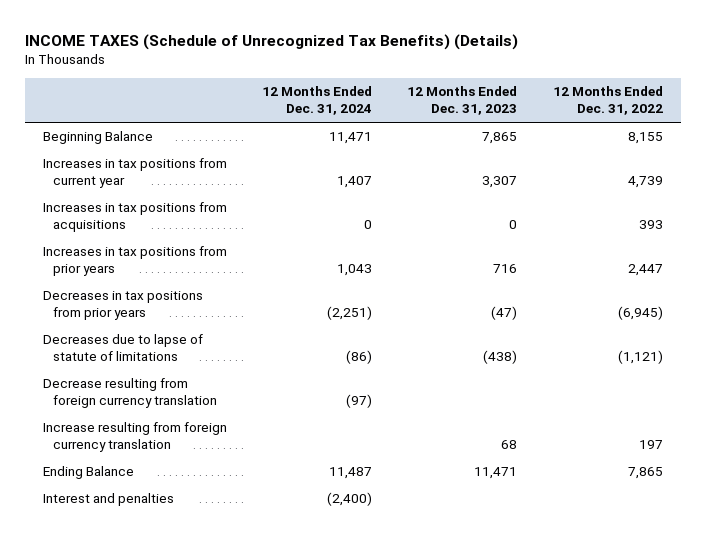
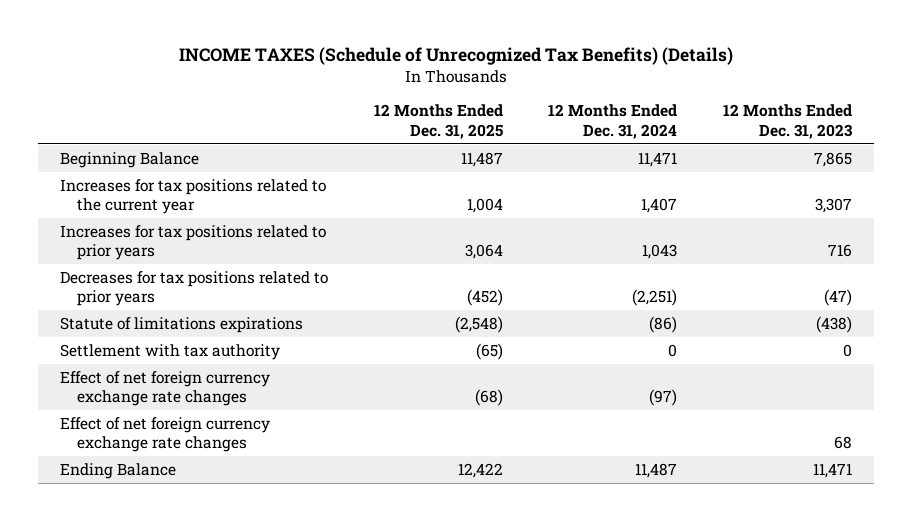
- | 12 Months Ended Dec. 31, 2024 | 12 Months Ended Dec. 31, 2023 | 12 Months Ended Dec. 31, 2022
+ | 12 Months Ended Dec. 31, 2025 | 12 Months Ended Dec. 31, 2024 | 12 Months Ended Dec. 31, 2023
- Increases in tax positions from current year | 1,407 | 3,307 | 4,739
- Increases in tax positions from acquisitions | 0 | 0 | 393
- Increases in tax positions from prior years | 1,043 | 716 | 2,447
- Decreases in tax positions from prior years | (2,251) | (47) | (6,945)
- Decreases due to lapse of statute of limitations | (86) | (438) | (1,121)
- Decrease resulting from foreign currency translation | (97) | |
- Increase resulting from foreign currency translation | | 68 | 197
+ Increases for tax positions related to the current year | 1,004 | 1,407 | 3,307
+ Increases for tax positions related to prior years | 3,064 | 1,043 | 716
+ Decreases for tax positions related to prior years | (452) | (2,251) | (47)
+ Statute of limitations expirations | (2,548) | (86) | (438)
+ Settlement with tax authority | (65) | 0 | 0
+ Effect of net foreign currency exchange rate changes | (68) | (97) |
+ Effect of net foreign currency exchange rate changes | | | 68
- Interest and penalties | (2,400) | |

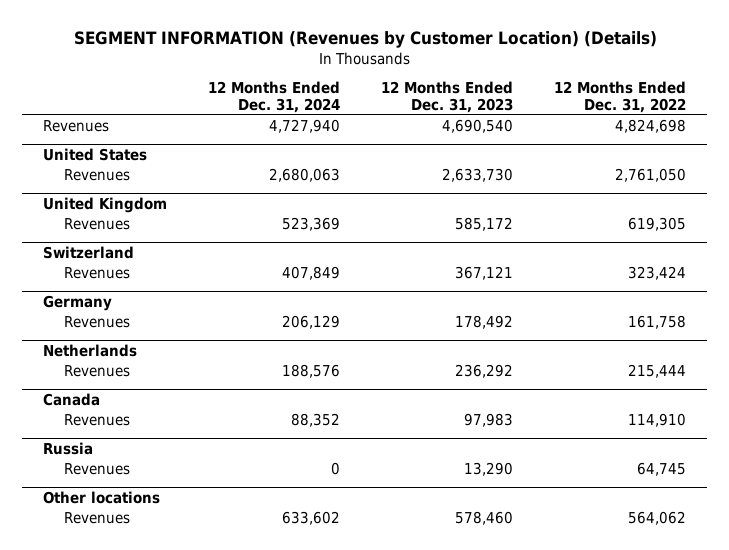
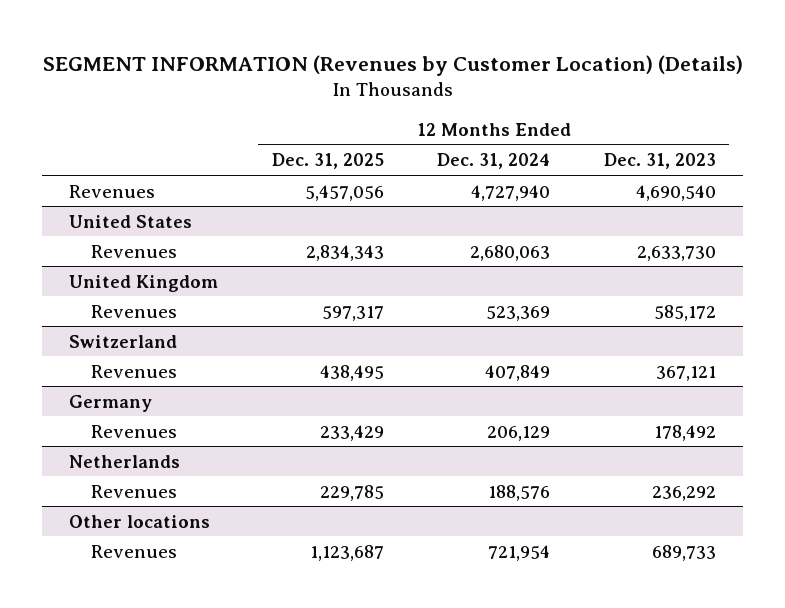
- | 12 Months Ended Dec. 31, 2024 | 12 Months Ended Dec. 31, 2023 | 12 Months Ended Dec. 31, 2022
+ | 12 Months Ended Dec. 31, 2025 | 12 Months Ended Dec. 31, 2024 | 12 Months Ended Dec. 31, 2023
- Canada
- Revenues | 88,352 | 97,983 | 114,910
- Russia
- Revenues | 0 | 13,290 | 64,745
@ Other locations
- Revenues | 633,602 | 578,460 | 564,062
+ Revenues | 1,123,687 | 721,954 | 689,733

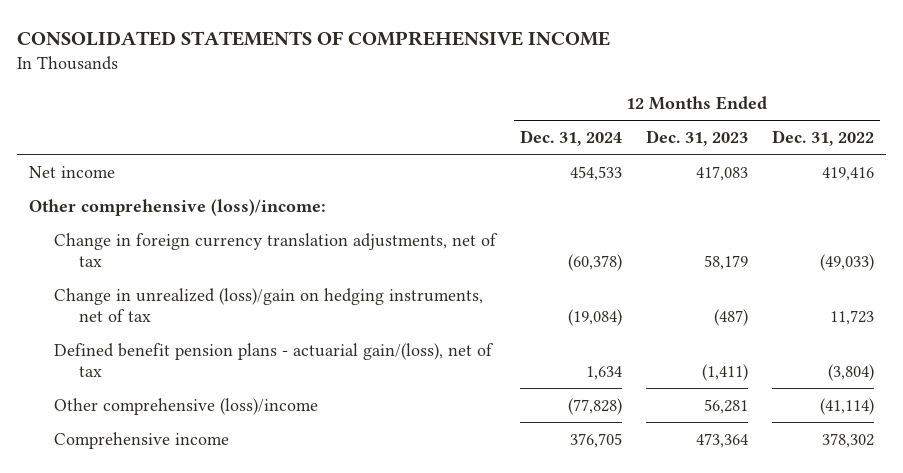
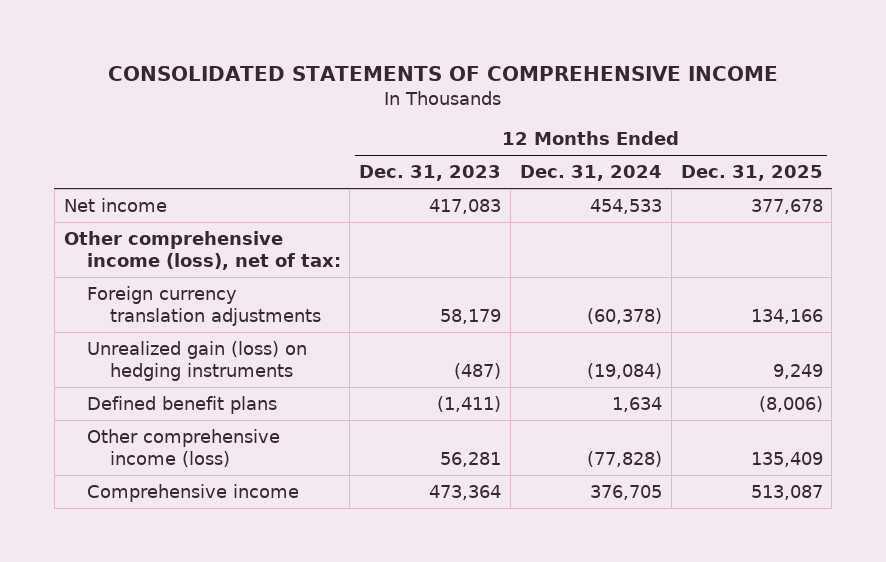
- | 12 Months Ended Dec. 31, 2024 | 12 Months Ended Dec. 31, 2023 | 12 Months Ended Dec. 31, 2022
+ | 12 Months Ended Dec. 31, 2023 | 12 Months Ended Dec. 31, 2024 | 12 Months Ended Dec. 31, 2025
- Other comprehensive (loss)/income:
- Change in foreign currency translation adjustments, net of tax | (60,378) | 58,179 | (49,033)
- Change in unrealized (loss)/gain on hedging instruments, net of tax | (19,084) | (487) | 11,723
- Defined benefit pension plans - actuarial gain/(loss), net of tax | 1,634 | (1,411) | (3,804)
- Other comprehensive (loss)/income | (77,828) | 56,281 | (41,114)
+ Other comprehensive income (loss), net of tax:
+ Foreign currency translation adjustments | 58,179 | (60,378) | 134,166
+ Unrealized gain (loss) on hedging instruments | (487) | (19,084) | 9,249
+ Defined benefit plans | (1,411) | 1,634 | (8,006)
+ Other comprehensive income (loss) | 56,281 | (77,828) | 135,409

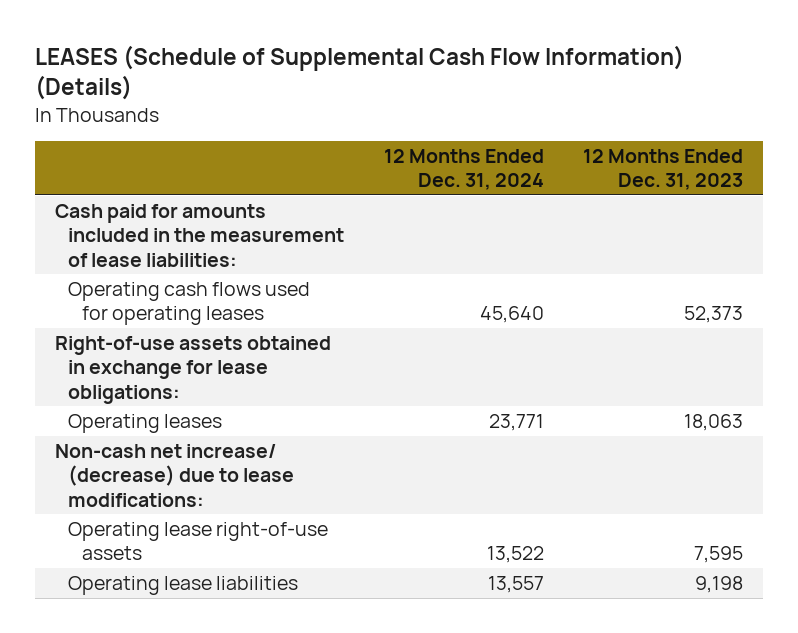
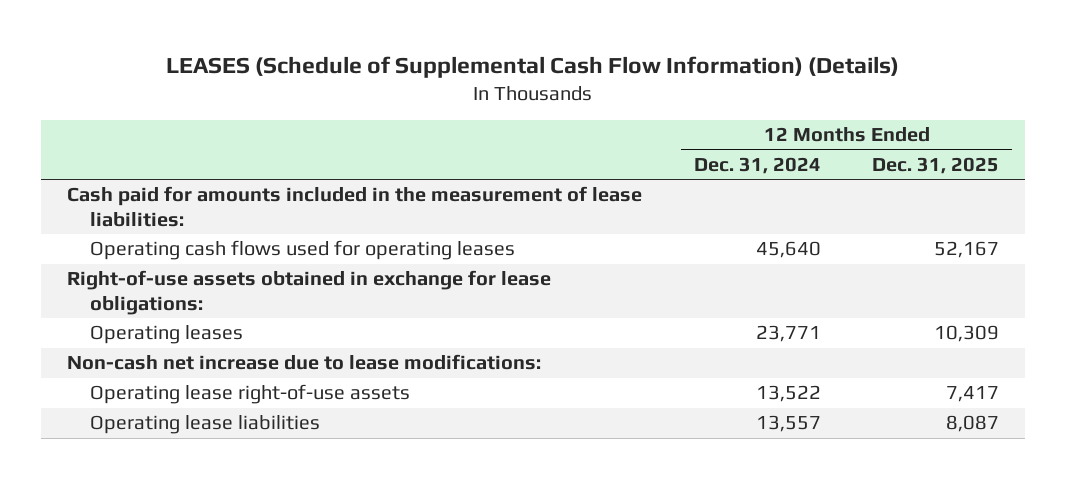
- | 12 Months Ended Dec. 31, 2024 | 12 Months Ended Dec. 31, 2023
+ | 12 Months Ended Dec. 31, 2024 | 12 Months Ended Dec. 31, 2025
- Non-cash net increase/ (decrease) due to lease modifications:
+ Non-cash net increase due to lease modifications:

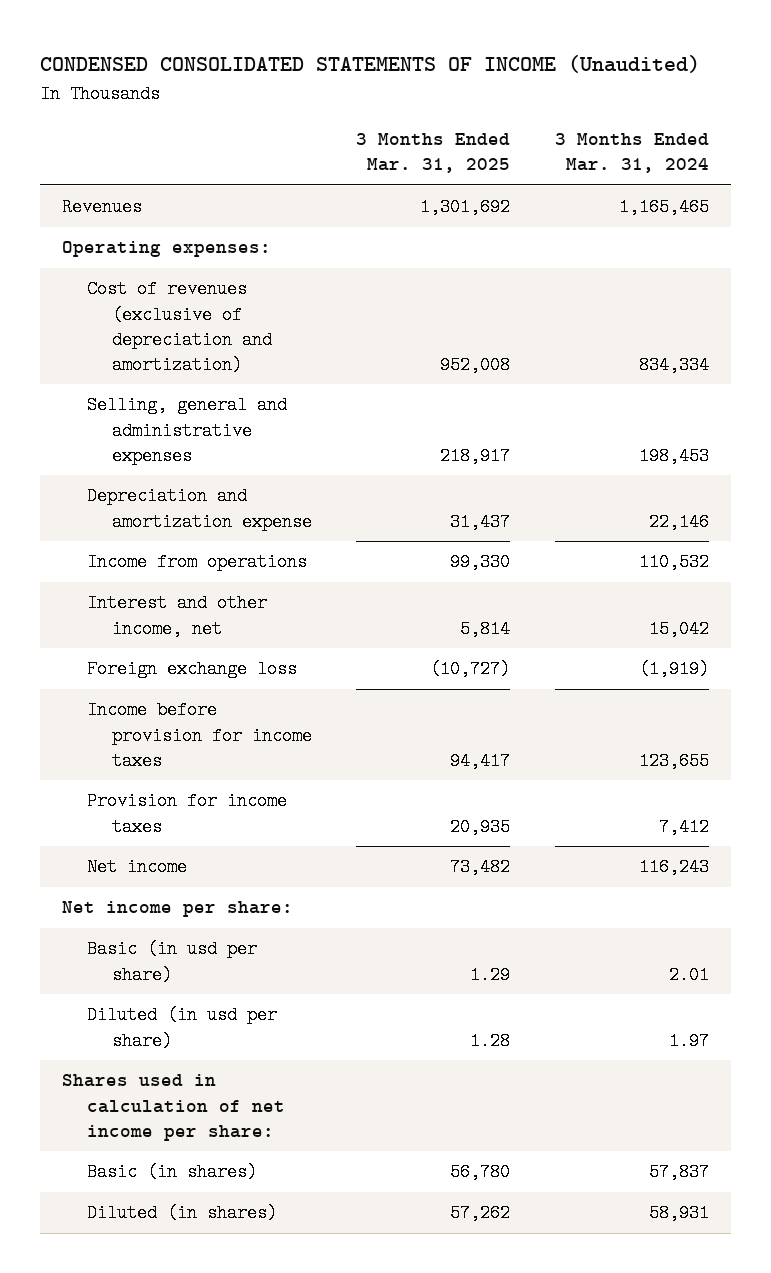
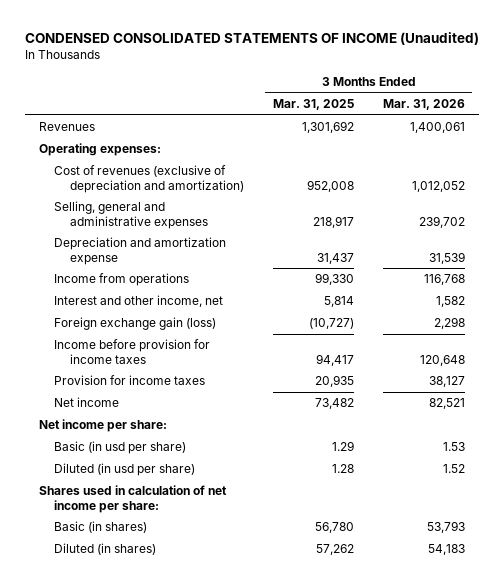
- | 3 Months Ended Mar. 31, 2025 | 3 Months Ended Mar. 31, 2024
+ | 3 Months Ended Mar. 31, 2025 | 3 Months Ended Mar. 31, 2026
- Foreign exchange loss | (10,727) | (1,919)
+ Foreign exchange gain (loss) | (10,727) | 2,298

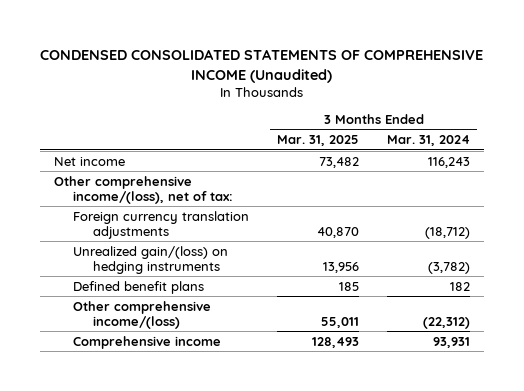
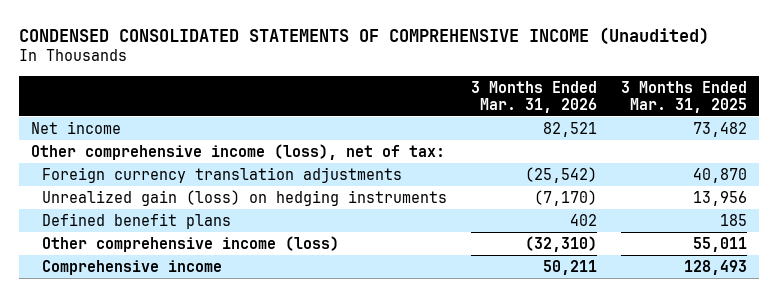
- | 3 Months Ended Mar. 31, 2025 | 3 Months Ended Mar. 31, 2024
+ | 3 Months Ended Mar. 31, 2026 | 3 Months Ended Mar. 31, 2025
- Other comprehensive income/(loss), net of tax:
+ Other comprehensive income (loss), net of tax:
- Unrealized gain/(loss) on hedging instruments | 13,956 | (3,782)
+ Unrealized gain (loss) on hedging instruments | (7,170) | 13,956
- Other comprehensive income/(loss) | 55,011 | (22,312)
+ Other comprehensive income (loss) | (32,310) | 55,011

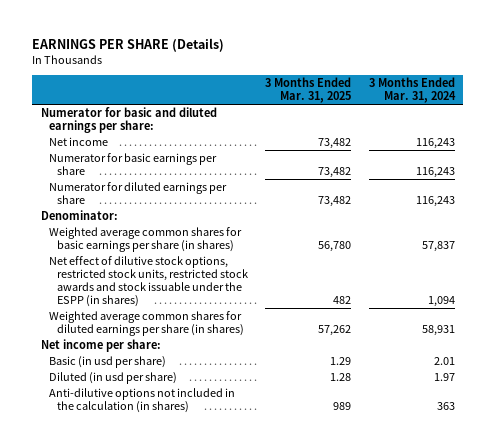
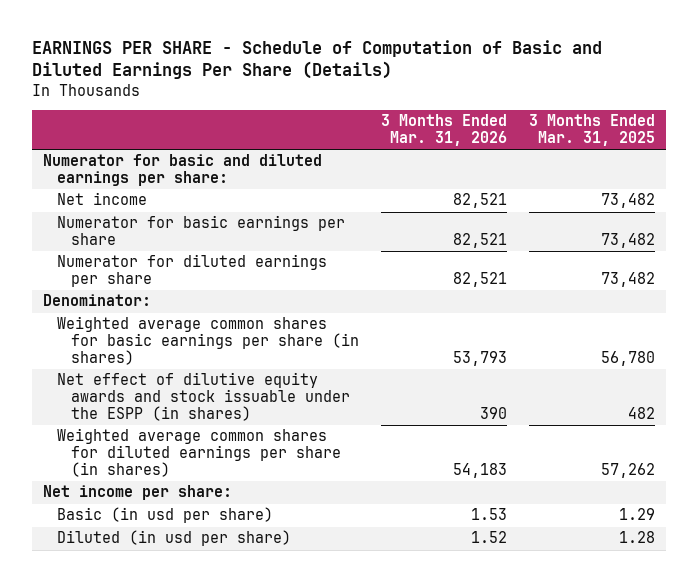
- EARNINGS PER SHARE (Details)
+ EARNINGS PER SHARE - Schedule of Computation of Basic and Diluted Earnings Per Share (Details)
- | 3 Months Ended Mar. 31, 2025 | 3 Months Ended Mar. 31, 2024
+ | 3 Months Ended Mar. 31, 2026 | 3 Months Ended Mar. 31, 2025
- Net effect of dilutive stock options, restricted stock units, restricted stock awards and stock issuable under the ESPP (in shares) | 482 | 1,094
+ Net effect of dilutive equity awards and stock issuable under the ESPP (in shares) | 390 | 482
- Anti-dilutive options not included in the calculation (in shares) | 989 | 363

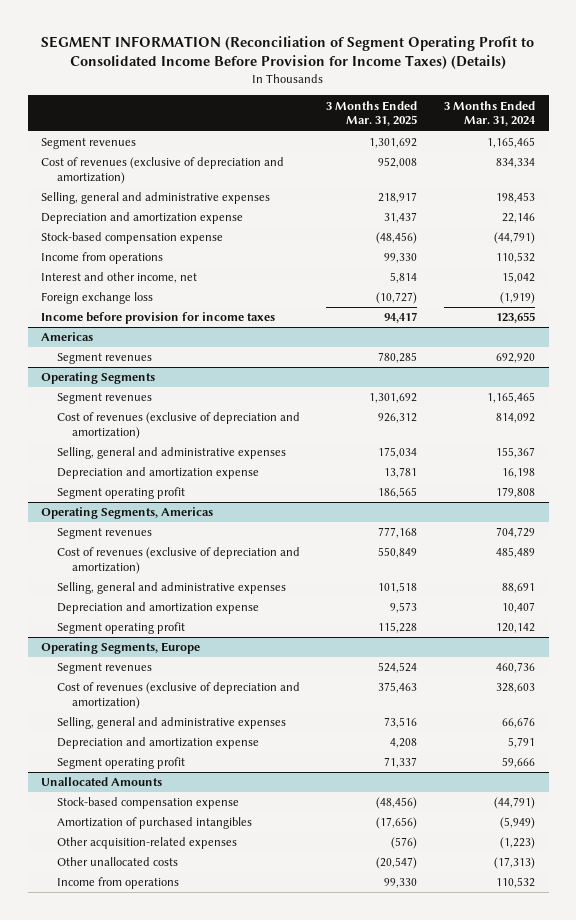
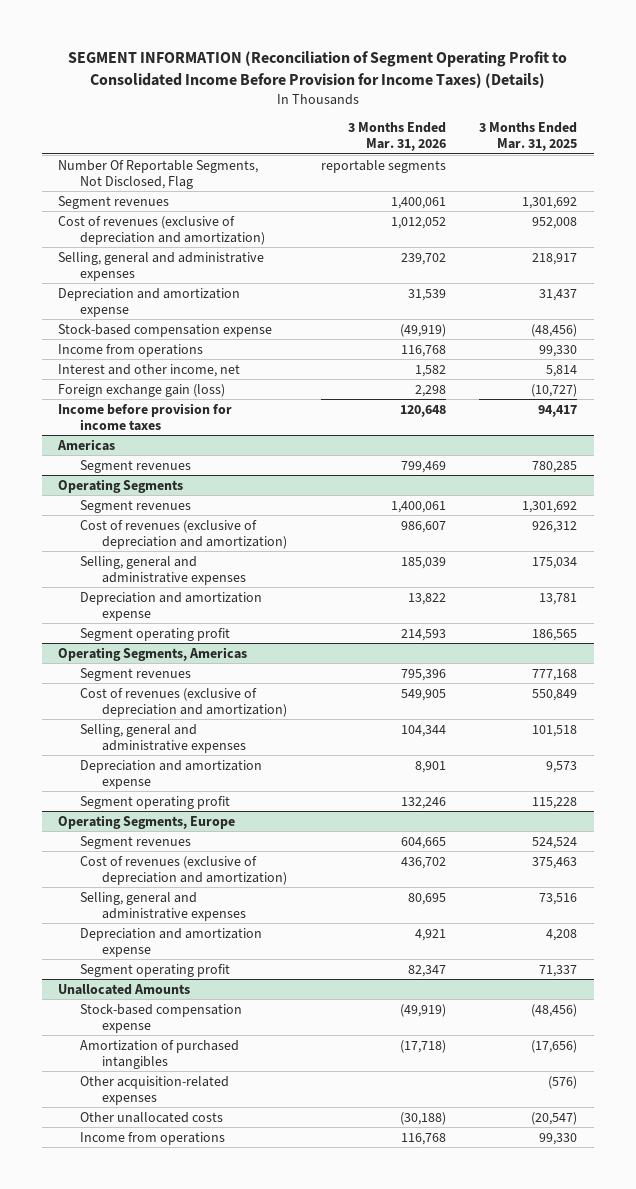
- | 3 Months Ended Mar. 31, 2025 | 3 Months Ended Mar. 31, 2024
+ | 3 Months Ended Mar. 31, 2026 | 3 Months Ended Mar. 31, 2025
+ Number Of Reportable Segments, Not Disclosed, Flag | reportable segments |
- Foreign exchange loss | (10,727) | (1,919)
+ Foreign exchange gain (loss) | 2,298 | (10,727)

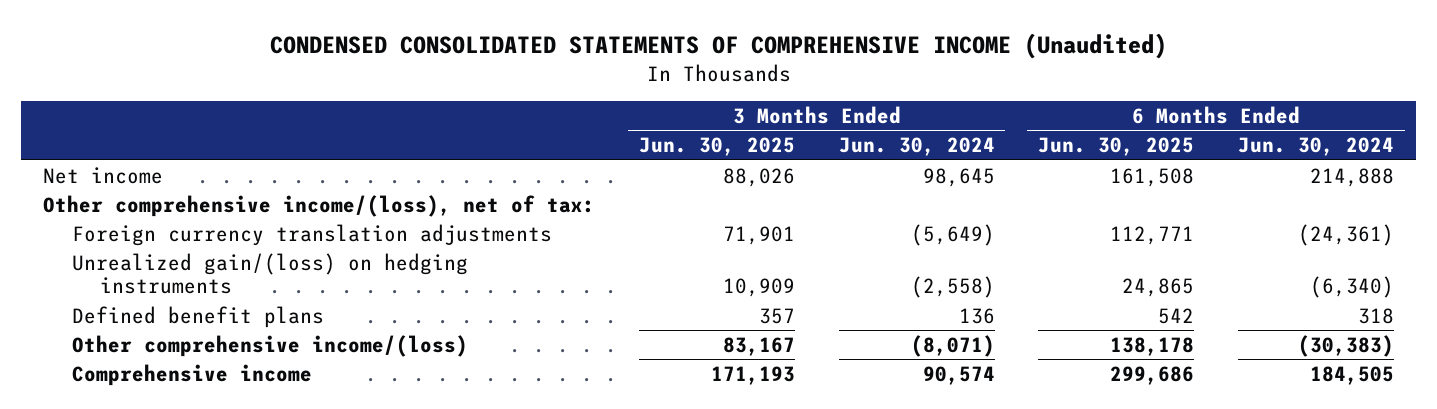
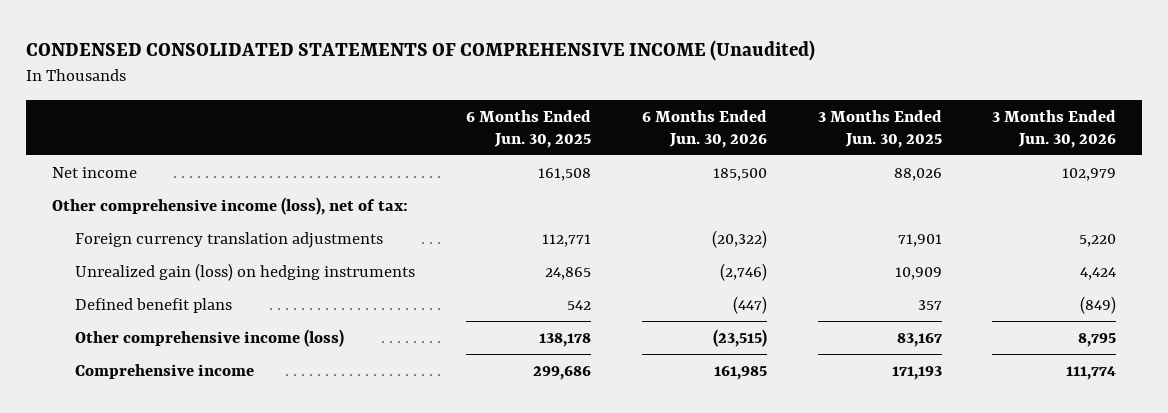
- | 3 Months Ended Jun. 30, 2025 | 3 Months Ended Jun. 30, 2024 | 6 Months Ended Jun. 30, 2025 | 6 Months Ended Jun. 30, 2024
+ | 6 Months Ended Jun. 30, 2025 | 6 Months Ended Jun. 30, 2026 | 3 Months Ended Jun. 30, 2025 | 3 Months Ended Jun. 30, 2026
- Other comprehensive income/(loss), net of tax:
+ Other comprehensive income (loss), net of tax:
- Unrealized gain/(loss) on hedging instruments | 10,909 | (2,558) | 24,865 | (6,340)
+ Unrealized gain (loss) on hedging instruments | 24,865 | (2,746) | 10,909 | 4,424
- Other comprehensive income/(loss) | 83,167 | (8,071) | 138,178 | (30,383)
+ Other comprehensive income (loss) | 138,178 | (23,515) | 83,167 | 8,795

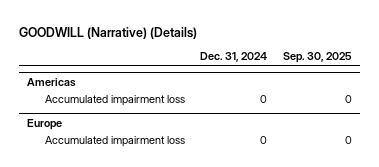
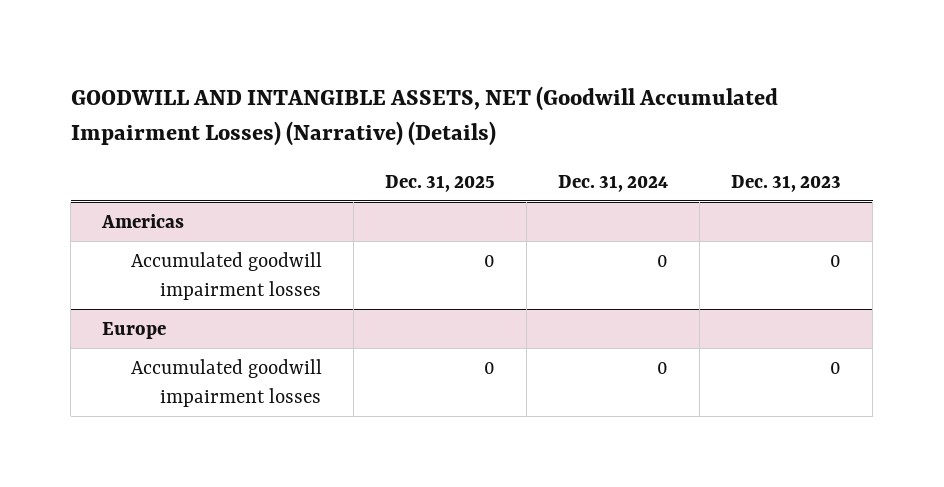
- GOODWILL (Narrative) (Details)
+ GOODWILL AND INTANGIBLE ASSETS, NET (Goodwill Accumulated Impairment Losses) (Narrative) (Details)
- | Dec. 31, 2024 | Sep. 30, 2025
+ | Dec. 31, 2025 | Dec. 31, 2024 | Dec. 31, 2023
@ Americas
- Accumulated impairment loss | 0 | 0
+ Accumulated goodwill impairment losses | 0 | 0 | 0
@ Europe
- Accumulated impairment loss | 0 | 0
+ Accumulated goodwill impairment losses | 0 | 0 | 0

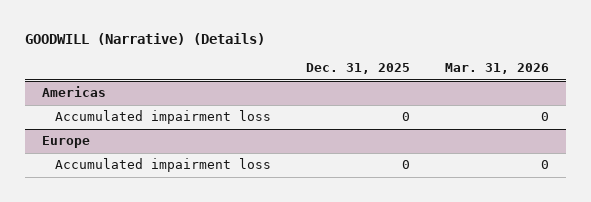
- GOODWILL AND INTANGIBLE ASSETS, NET (Goodwill Accumulated Impairment Losses) (Narrative) (Details)
+ GOODWILL (Narrative) (Details)
- | Dec. 31, 2025 | Dec. 31, 2024 | Dec. 31, 2023
+ | Dec. 31, 2025 | Mar. 31, 2026
@ Americas
- Accumulated goodwill impairment losses | 0 | 0 | 0
+ Accumulated impairment loss | 0 | 0
@ Europe
- Accumulated goodwill impairment losses | 0 | 0 | 0
+ Accumulated impairment loss | 0 | 0

